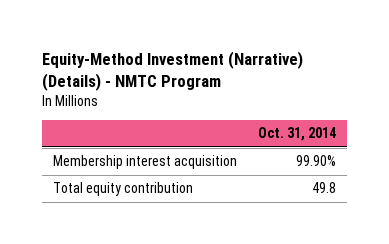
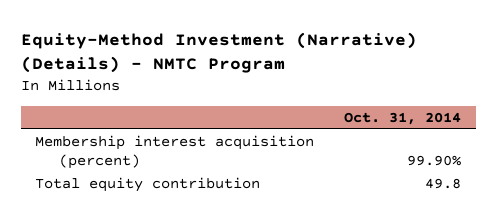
- Membership interest acquisition | 99.90%
+ Membership interest acquisition (percent) | 99.90%

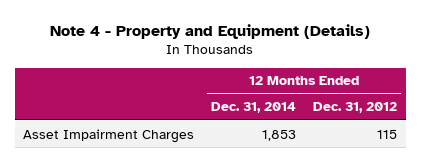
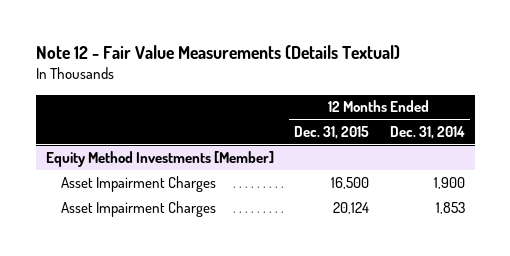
- Note 4 - Property and Equipment (Details)
+ Note 12 - Fair Value Measurements (Details Textual)
- | 12 Months Ended Dec. 31, 2014 | 12 Months Ended Dec. 31, 2012
+ | 12 Months Ended Dec. 31, 2015 | 12 Months Ended Dec. 31, 2014
+ Equity Method Investments [Member]
+ Asset Impairment Charges | 16,500 | 1,900

